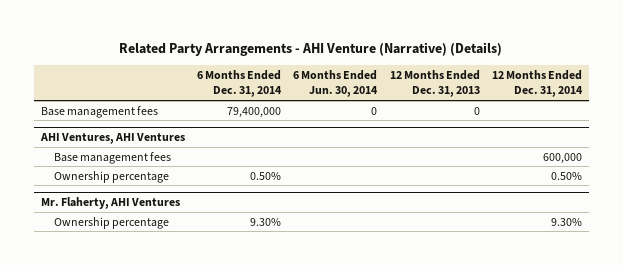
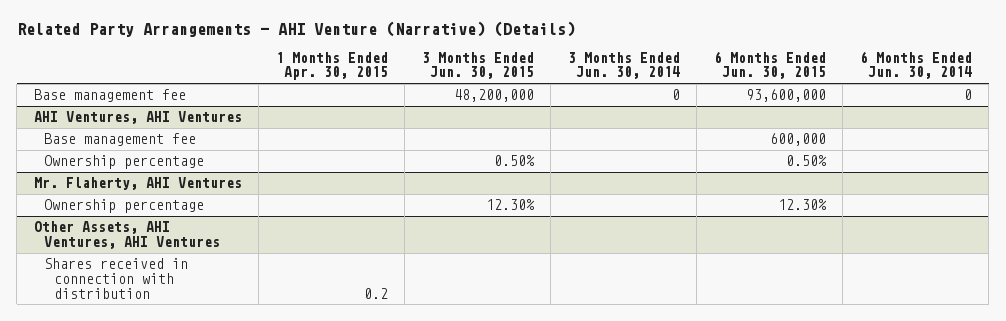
- | 6 Months Ended Dec. 31, 2014 | 6 Months Ended Jun. 30, 2014 | 12 Months Ended Dec. 31, 2013 | 12 Months Ended Dec. 31, 2014
+ | 1 Months Ended Apr. 30, 2015 | 3 Months Ended Jun. 30, 2015 | 3 Months Ended Jun. 30, 2014 | 6 Months Ended Jun. 30, 2015 | 6 Months Ended Jun. 30, 2014
- Base management fees | 79,400,000 | 0 | 0 |
+ Base management fee | | 48,200,000 | 0 | 93,600,000 | 0
@ AHI Ventures, AHI Ventures
- Base management fees | | | | 600,000
+ Base management fee | | | | 600,000 |
+ Other Assets, AHI Ventures, AHI Ventures
+ Shares received in connection with distribution | 0.2 | | | |

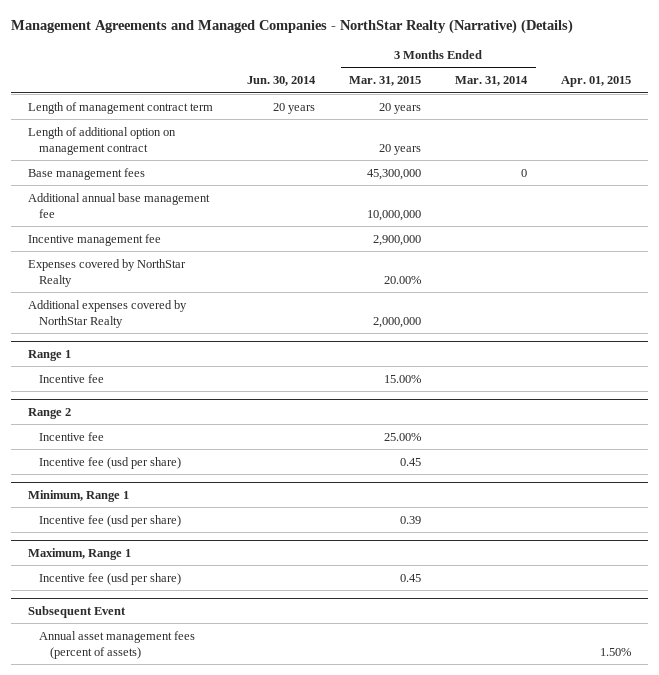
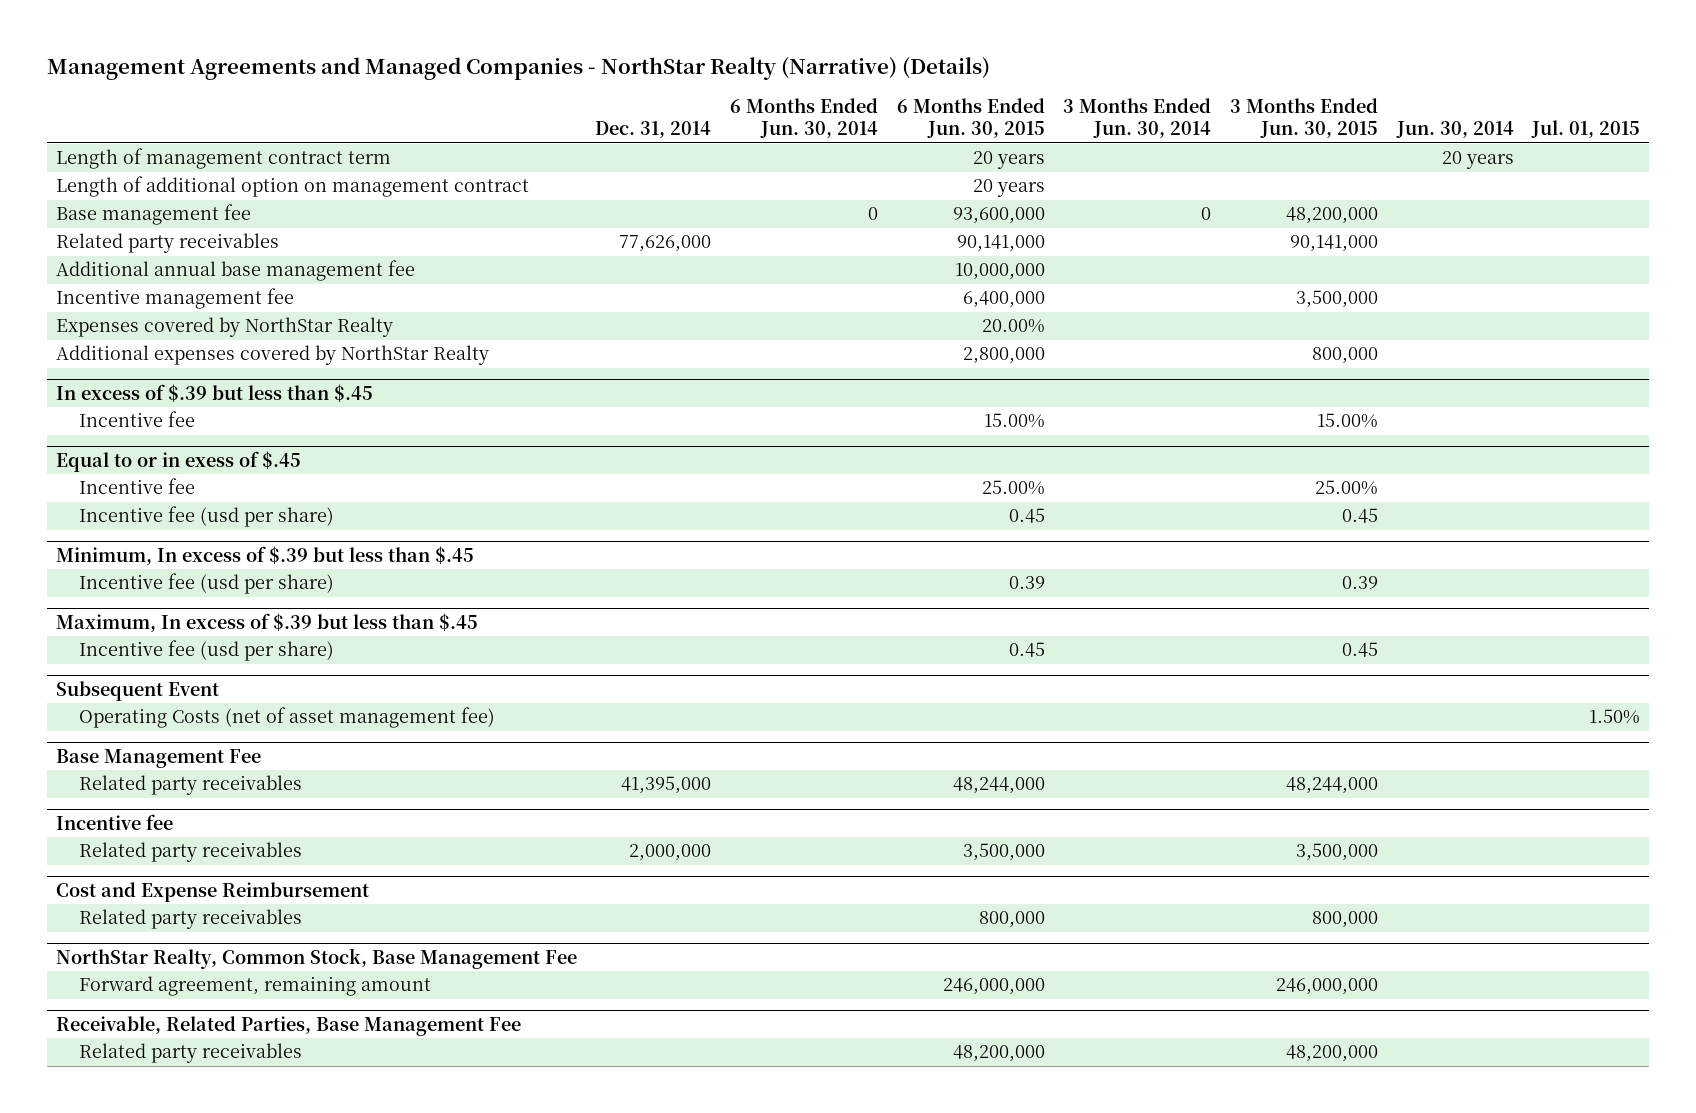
- | Jun. 30, 2014 | 3 Months Ended Mar. 31, 2015 | 3 Months Ended Mar. 31, 2014 | Apr. 01, 2015
+ | Dec. 31, 2014 | 6 Months Ended Jun. 30, 2014 | 6 Months Ended Jun. 30, 2015 | 3 Months Ended Jun. 30, 2014 | 3 Months Ended Jun. 30, 2015 | Jun. 30, 2014 | Jul. 01, 2015
- Base management fees | | 45,300,000 | 0 |
+ Base management fee | | 0 | 93,600,000 | 0 | 48,200,000 | |
+ Related party receivables | 77,626,000 | | 90,141,000 | | 90,141,000 | |
- Range 1
+ In excess of $.39 but less than $.45
- Range 2
+ Equal to or in exess of $.45
- Minimum, Range 1
- Incentive fee (usd per share) | | 0.39 | |
- Maximum, Range 1
- Incentive fee (usd per share) | | 0.45 | |
+ Minimum, In excess of $.39 but less than $.45
+ Incentive fee (usd per share) | | | 0.39 | | 0.39 | |
+ Maximum, In excess of $.39 but less than $.45
+ Incentive fee (usd per share) | | | 0.45 | | 0.45 | |
@ Subsequent Event
- Annual asset management fees (percent of assets) | | | | 1.50%
+ Operating Costs (net of asset management fee) | | | | | | | 1.50%
+ Base Management Fee
+ Related party receivables | 41,395,000 | | 48,244,000 | | 48,244,000 | |
+ Incentive fee
+ Related party receivables | 2,000,000 | | 3,500,000 | | 3,500,000 | |
+ Cost and Expense Reimbursement
+ Related party receivables | | | 800,000 | | 800,000 | |
+ NorthStar Realty, Common Stock, Base Management Fee
+ Forward agreement, remaining amount | | | 246,000,000 | | 246,000,000 | |
+ Receivable, Related Parties, Base Management Fee
+ Related party receivables | | | 48,200,000 | | 48,200,000 | |

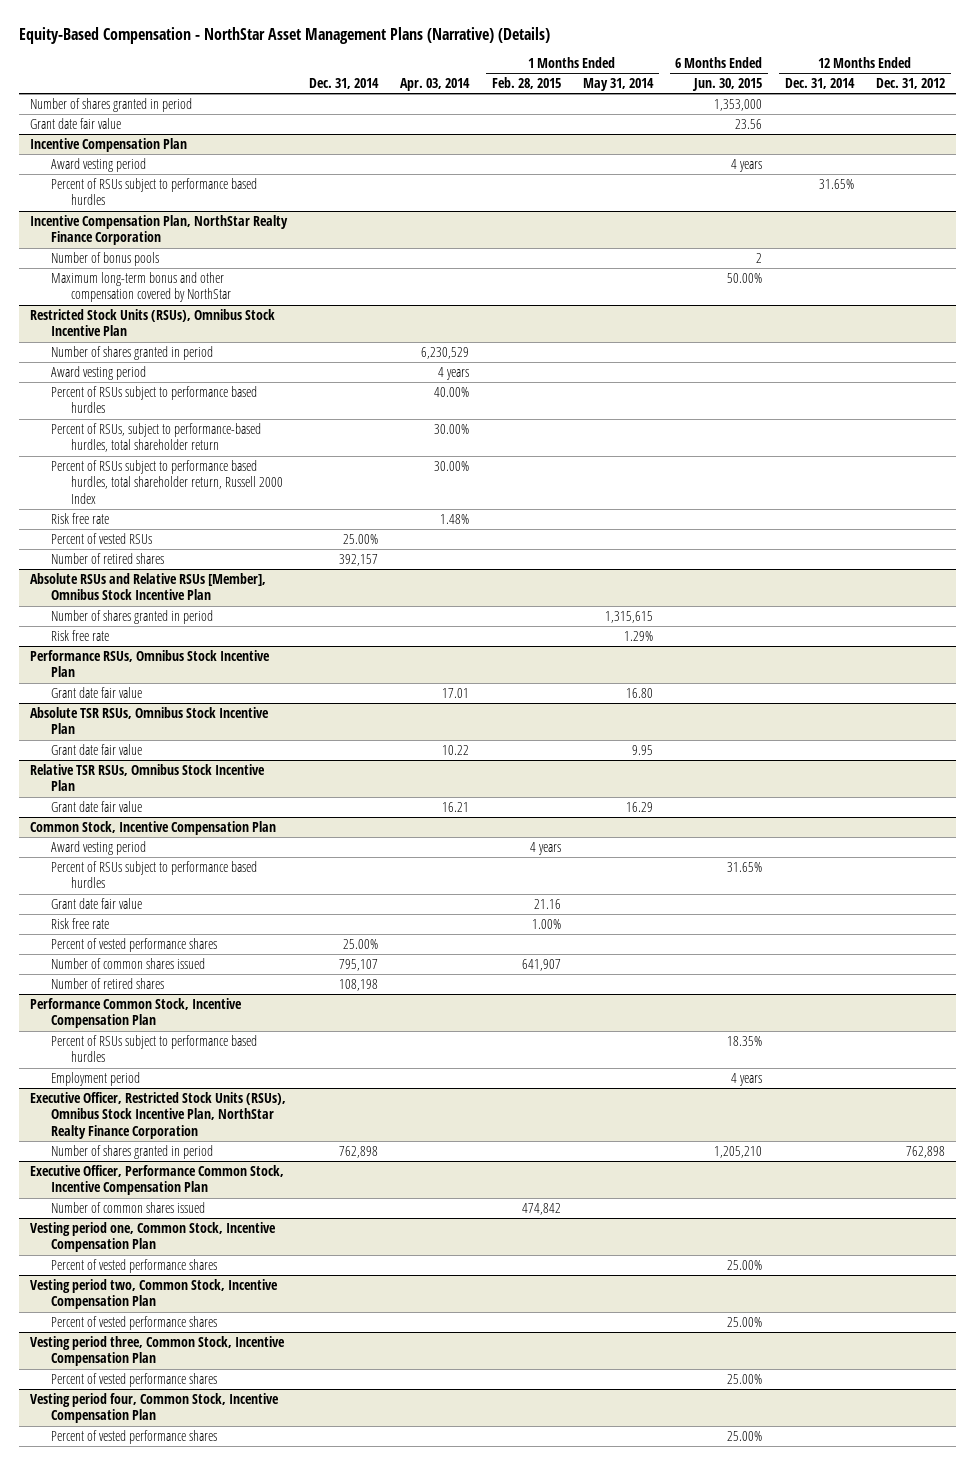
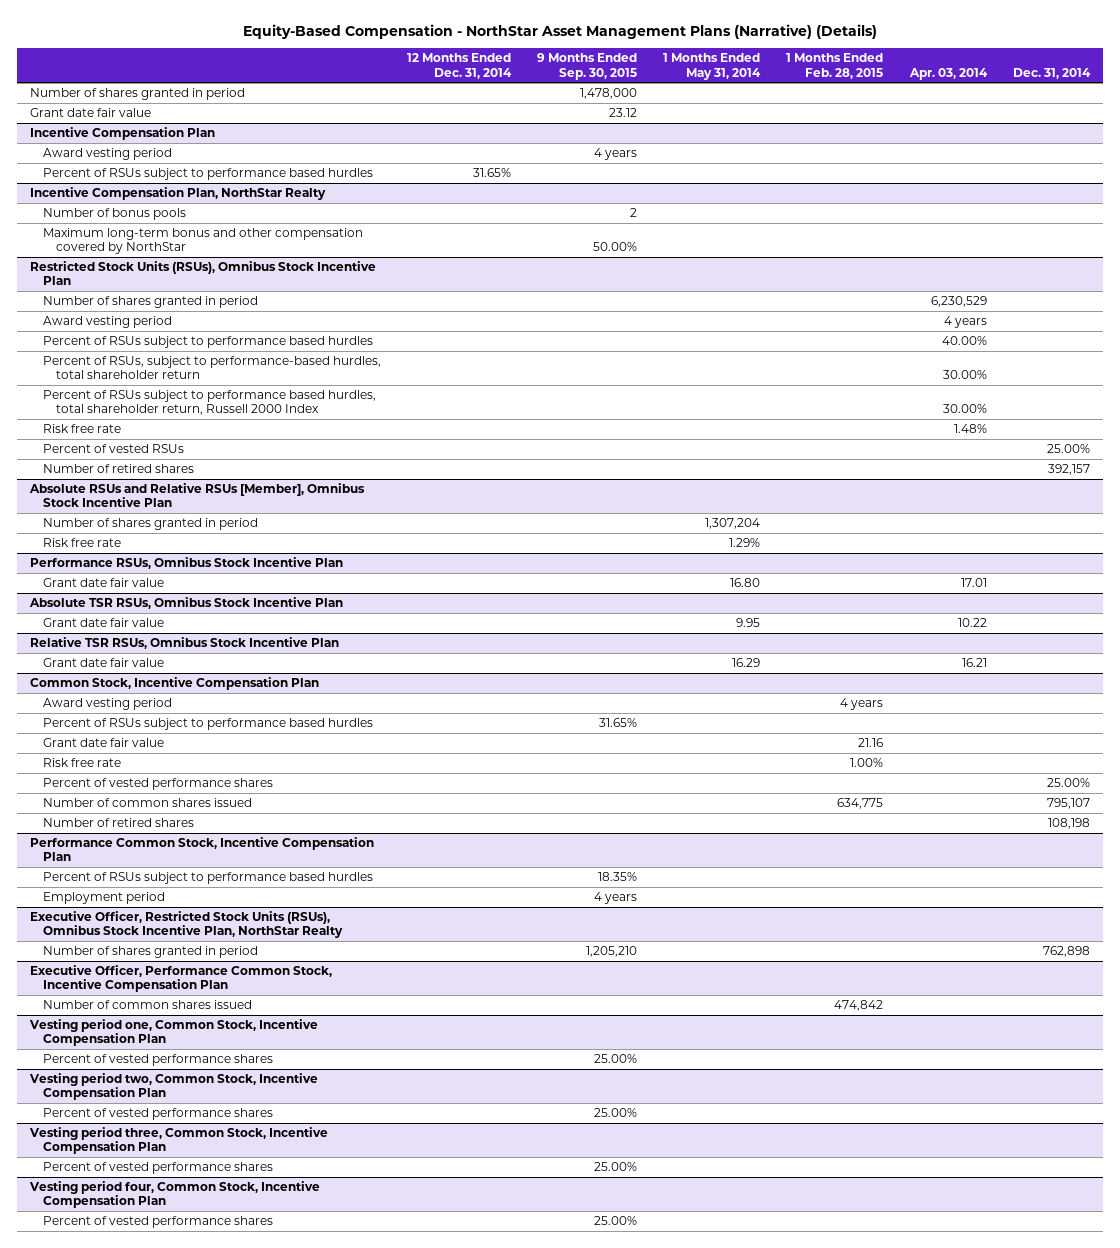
- | Dec. 31, 2014 | Apr. 03, 2014 | 1 Months Ended Feb. 28, 2015 | 1 Months Ended May 31, 2014 | 6 Months Ended Jun. 30, 2015 | 12 Months Ended Dec. 31, 2014 | 12 Months Ended Dec. 31, 2012
+ | 12 Months Ended Dec. 31, 2014 | 9 Months Ended Sep. 30, 2015 | 1 Months Ended May 31, 2014 | 1 Months Ended Feb. 28, 2015 | Apr. 03, 2014 | Dec. 31, 2014
- Incentive Compensation Plan, NorthStar Realty Finance Corporation
+ Incentive Compensation Plan, NorthStar Realty
@ Absolute RSUs and Relative RSUs [Member], Omnibus Stock Incentive Plan
- Number of shares granted in period | | | | 1,315,615 | | |
+ Number of shares granted in period | | | 1,307,204 | | |
@ Common Stock, Incentive Compensation Plan
- Number of common shares issued | 795,107 | | 641,907 | | | |
+ Number of common shares issued | | | | 634,775 | | 795,107
- Executive Officer, Restricted Stock Units (RSUs), Omnibus Stock Incentive Plan, NorthStar Realty Finance Corporation
+ Executive Officer, Restricted Stock Units (RSUs), Omnibus Stock Incentive Plan, NorthStar Realty

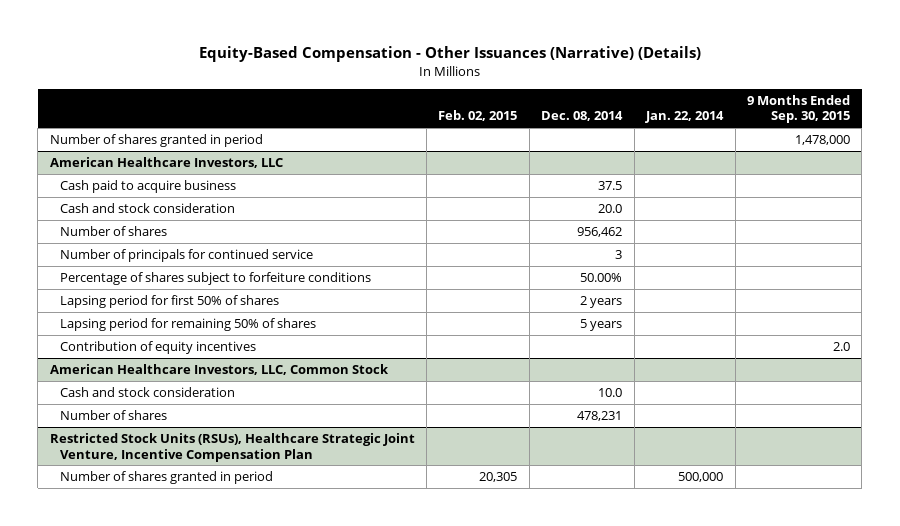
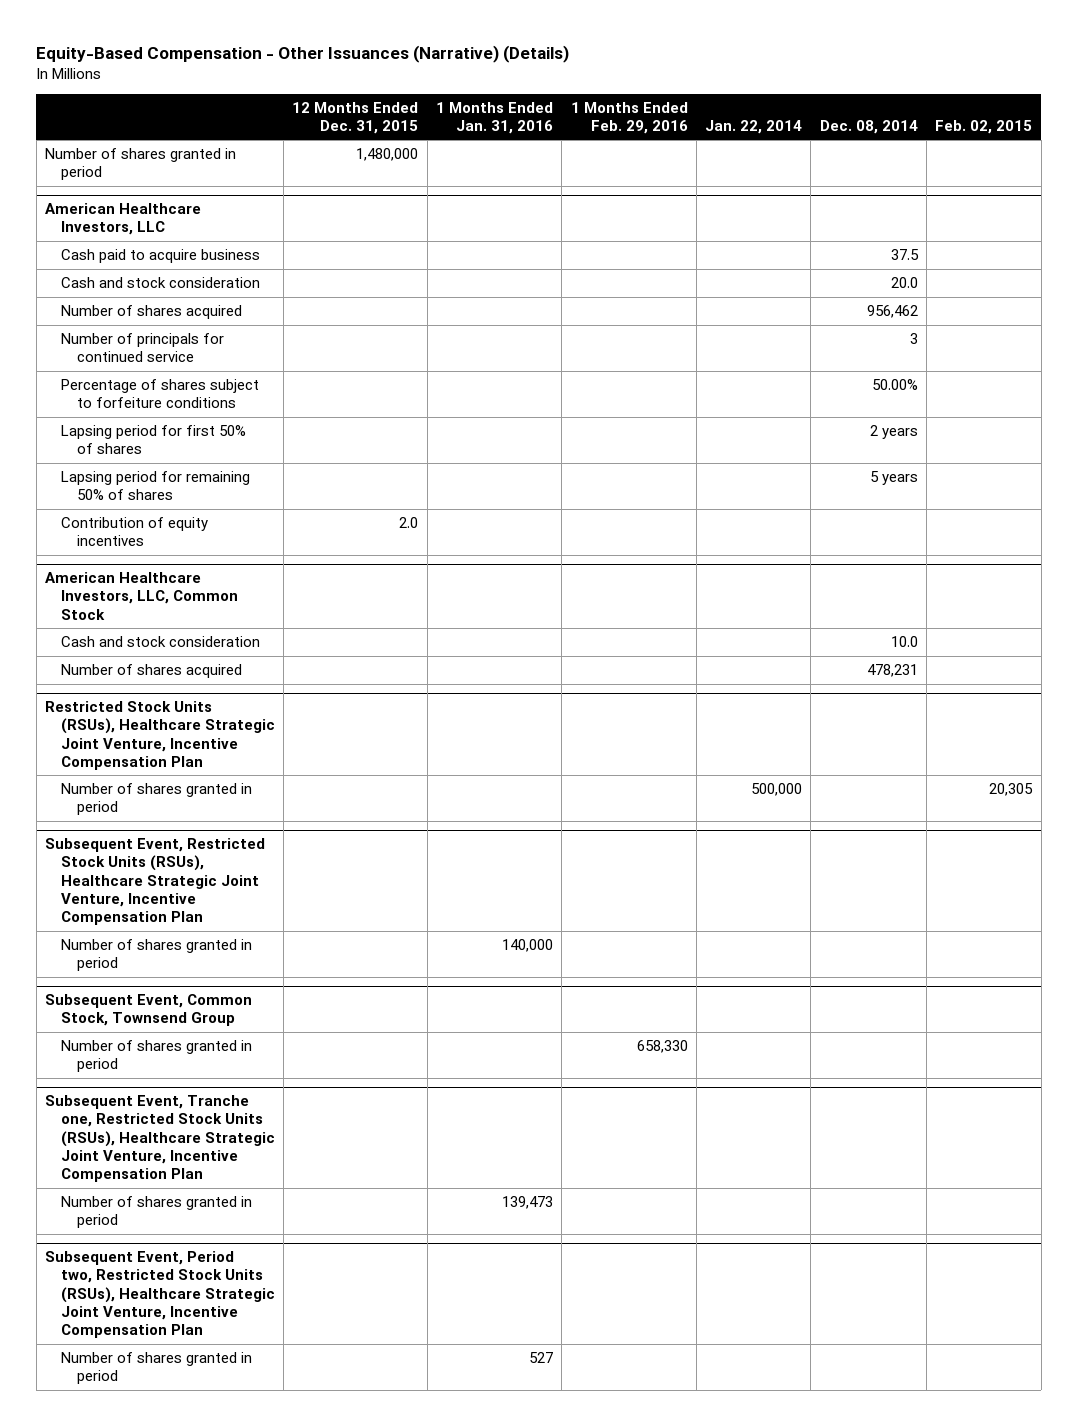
- | Feb. 02, 2015 | Dec. 08, 2014 | Jan. 22, 2014 | 9 Months Ended Sep. 30, 2015
+ | 12 Months Ended Dec. 31, 2015 | 1 Months Ended Jan. 31, 2016 | 1 Months Ended Feb. 29, 2016 | Jan. 22, 2014 | Dec. 08, 2014 | Feb. 02, 2015
@ American Healthcare Investors, LLC
- Number of shares | | 956,462 | |
+ Number of shares acquired | | | | | 956,462 |
@ American Healthcare Investors, LLC, Common Stock
- Number of shares | | 478,231 | |
+ Number of shares acquired | | | | | 478,231 |
+ Subsequent Event, Restricted Stock Units (RSUs), Healthcare Strategic Joint Venture, Incentive Compensation Plan
+ Number of shares granted in period | | 140,000 | | | |
+ Subsequent Event, Common Stock, Townsend Group
+ Number of shares granted in period | | | 658,330 | | |
+ Subsequent Event, Tranche one, Restricted Stock Units (RSUs), Healthcare Strategic Joint Venture, Incentive Compensation Plan
+ Number of shares granted in period | | 139,473 | | | |
+ Subsequent Event, Period two, Restricted Stock Units (RSUs), Healthcare Strategic Joint Venture, Incentive Compensation Plan
+ Number of shares granted in period | | 527 | | | |

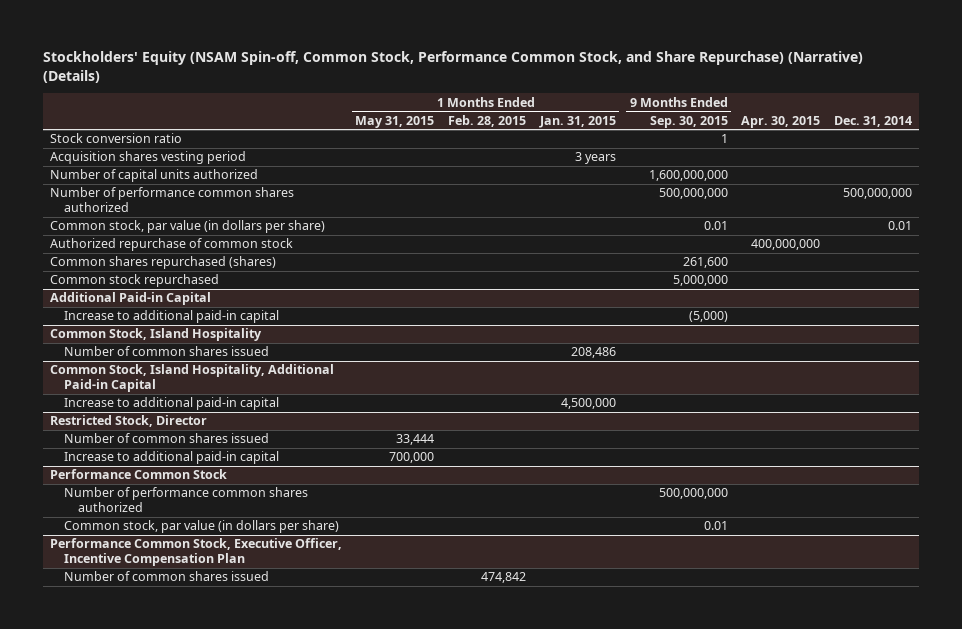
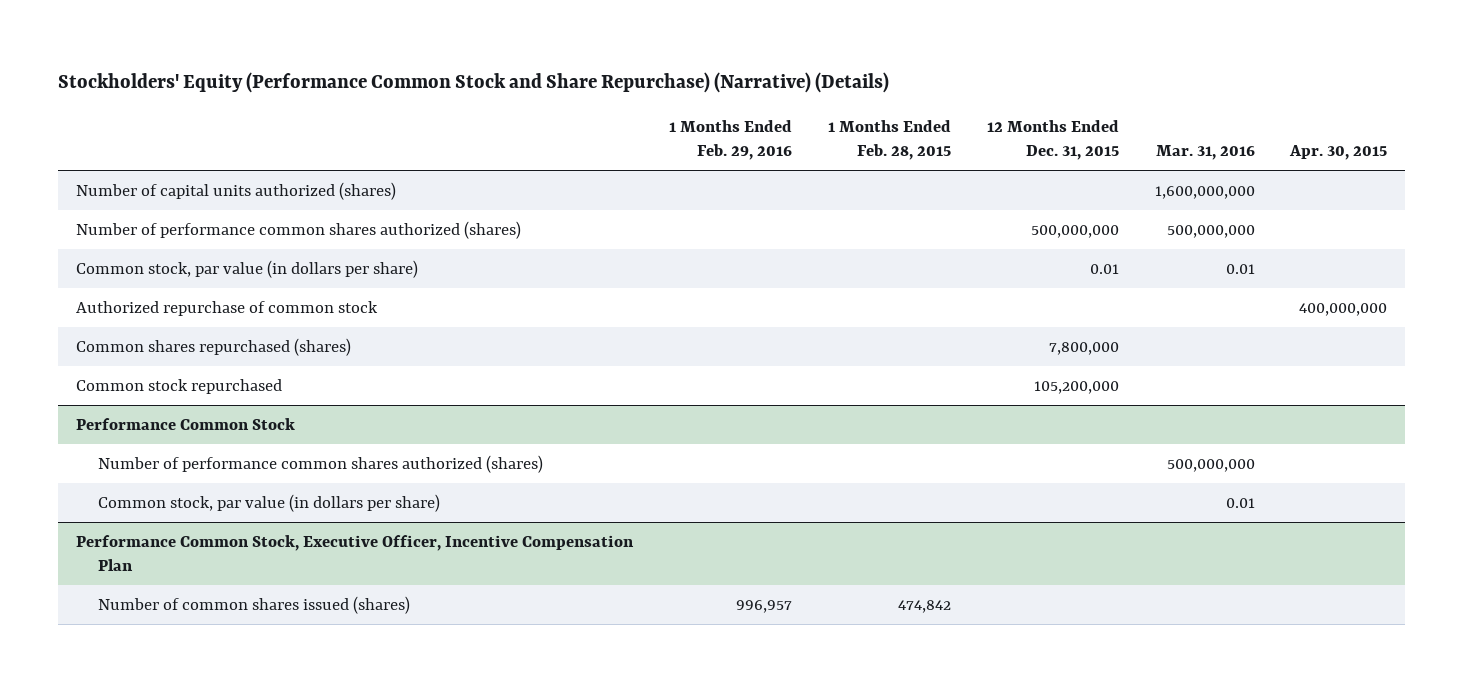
- Stockholders' Equity (NSAM Spin-off, Common Stock, Performance Common Stock, and Share Repurchase) (Narrative) (Details)
+ Stockholders' Equity (Performance Common Stock and Share Repurchase) (Narrative) (Details)
- | 1 Months Ended May 31, 2015 | 1 Months Ended Feb. 28, 2015 | 1 Months Ended Jan. 31, 2015 | 9 Months Ended Sep. 30, 2015 | Apr. 30, 2015 | Dec. 31, 2014
+ | 1 Months Ended Feb. 29, 2016 | 1 Months Ended Feb. 28, 2015 | 12 Months Ended Dec. 31, 2015 | Mar. 31, 2016 | Apr. 30, 2015
- Stock conversion ratio | | | | 1 | |
- Acquisition shares vesting period | | | 3 years | | |
- Number of capital units authorized | | | | 1,600,000,000 | |
- Number of performance common shares authorized | | | | 500,000,000 | | 500,000,000
+ Number of capital units authorized (shares) | | | | 1,600,000,000 |
+ Number of performance common shares authorized (shares) | | | 500,000,000 | 500,000,000 |
- Additional Paid-in Capital
- Increase to additional paid-in capital | | | | (5,000) | |
- Common Stock, Island Hospitality
- Number of common shares issued | | | 208,486 | | |
- Common Stock, Island Hospitality, Additional Paid-in Capital
- Increase to additional paid-in capital | | | 4,500,000 | | |
- Restricted Stock, Director
- Number of common shares issued | 33,444 | | | | |
- Increase to additional paid-in capital | 700,000 | | | | |
@ Performance Common Stock
- Number of performance common shares authorized | | | | 500,000,000 | |
+ Number of performance common shares authorized (shares) | | | | 500,000,000 |
@ Performance Common Stock, Executive Officer, Incentive Compensation Plan
- Number of common shares issued | | 474,842 | | | |
+ Number of common shares issued (shares) | 996,957 | 474,842 | | |

